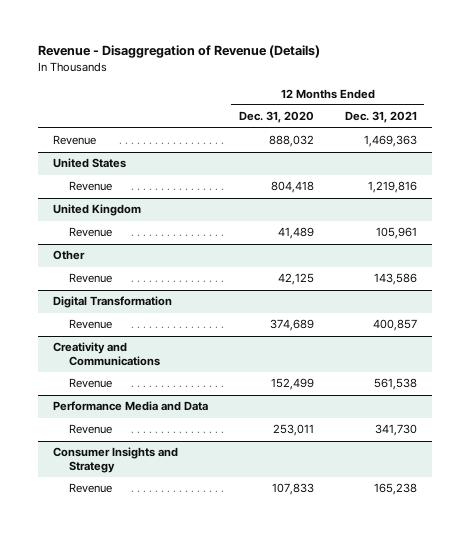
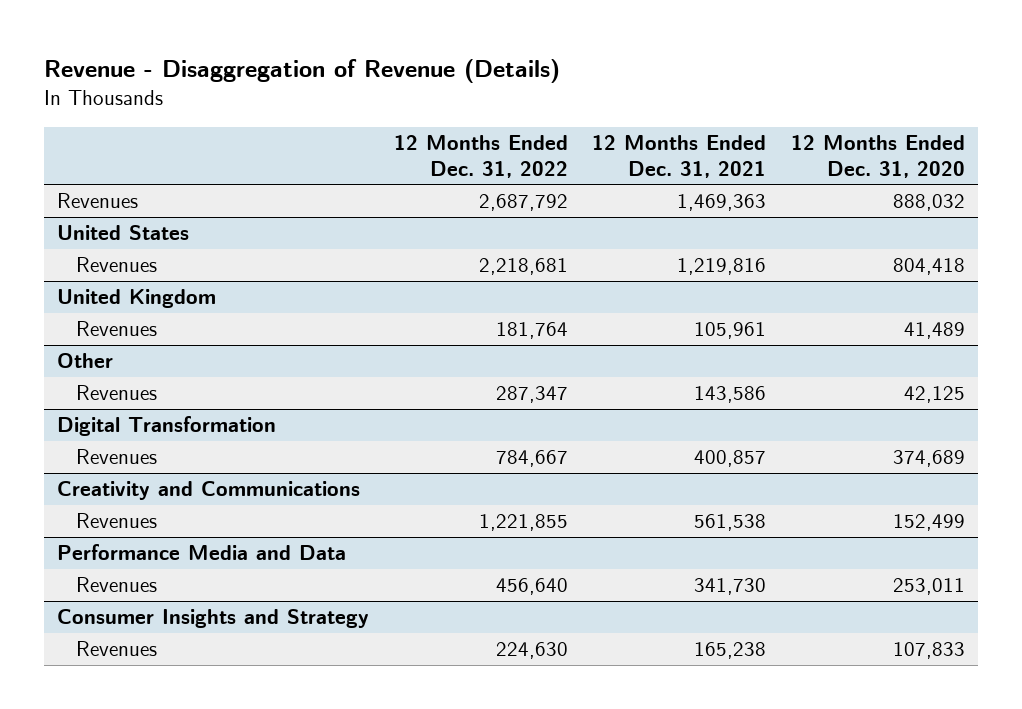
- | 12 Months Ended Dec. 31, 2020 | 12 Months Ended Dec. 31, 2021
+ | 12 Months Ended Dec. 31, 2022 | 12 Months Ended Dec. 31, 2021 | 12 Months Ended Dec. 31, 2020
- Revenue | 888,032 | 1,469,363
+ Revenues | 2,687,792 | 1,469,363 | 888,032
@ United States
- Revenue | 804,418 | 1,219,816
+ Revenues | 2,218,681 | 1,219,816 | 804,418
@ United Kingdom
- Revenue | 41,489 | 105,961
+ Revenues | 181,764 | 105,961 | 41,489
@ Other
- Revenue | 42,125 | 143,586
+ Revenues | 287,347 | 143,586 | 42,125
@ Digital Transformation
- Revenue | 374,689 | 400,857
+ Revenues | 784,667 | 400,857 | 374,689
@ Creativity and Communications
- Revenue | 152,499 | 561,538
+ Revenues | 1,221,855 | 561,538 | 152,499
@ Performance Media and Data
- Revenue | 253,011 | 341,730
+ Revenues | 456,640 | 341,730 | 253,011
@ Consumer Insights and Strategy
- Revenue | 107,833 | 165,238
+ Revenues | 224,630 | 165,238 | 107,833

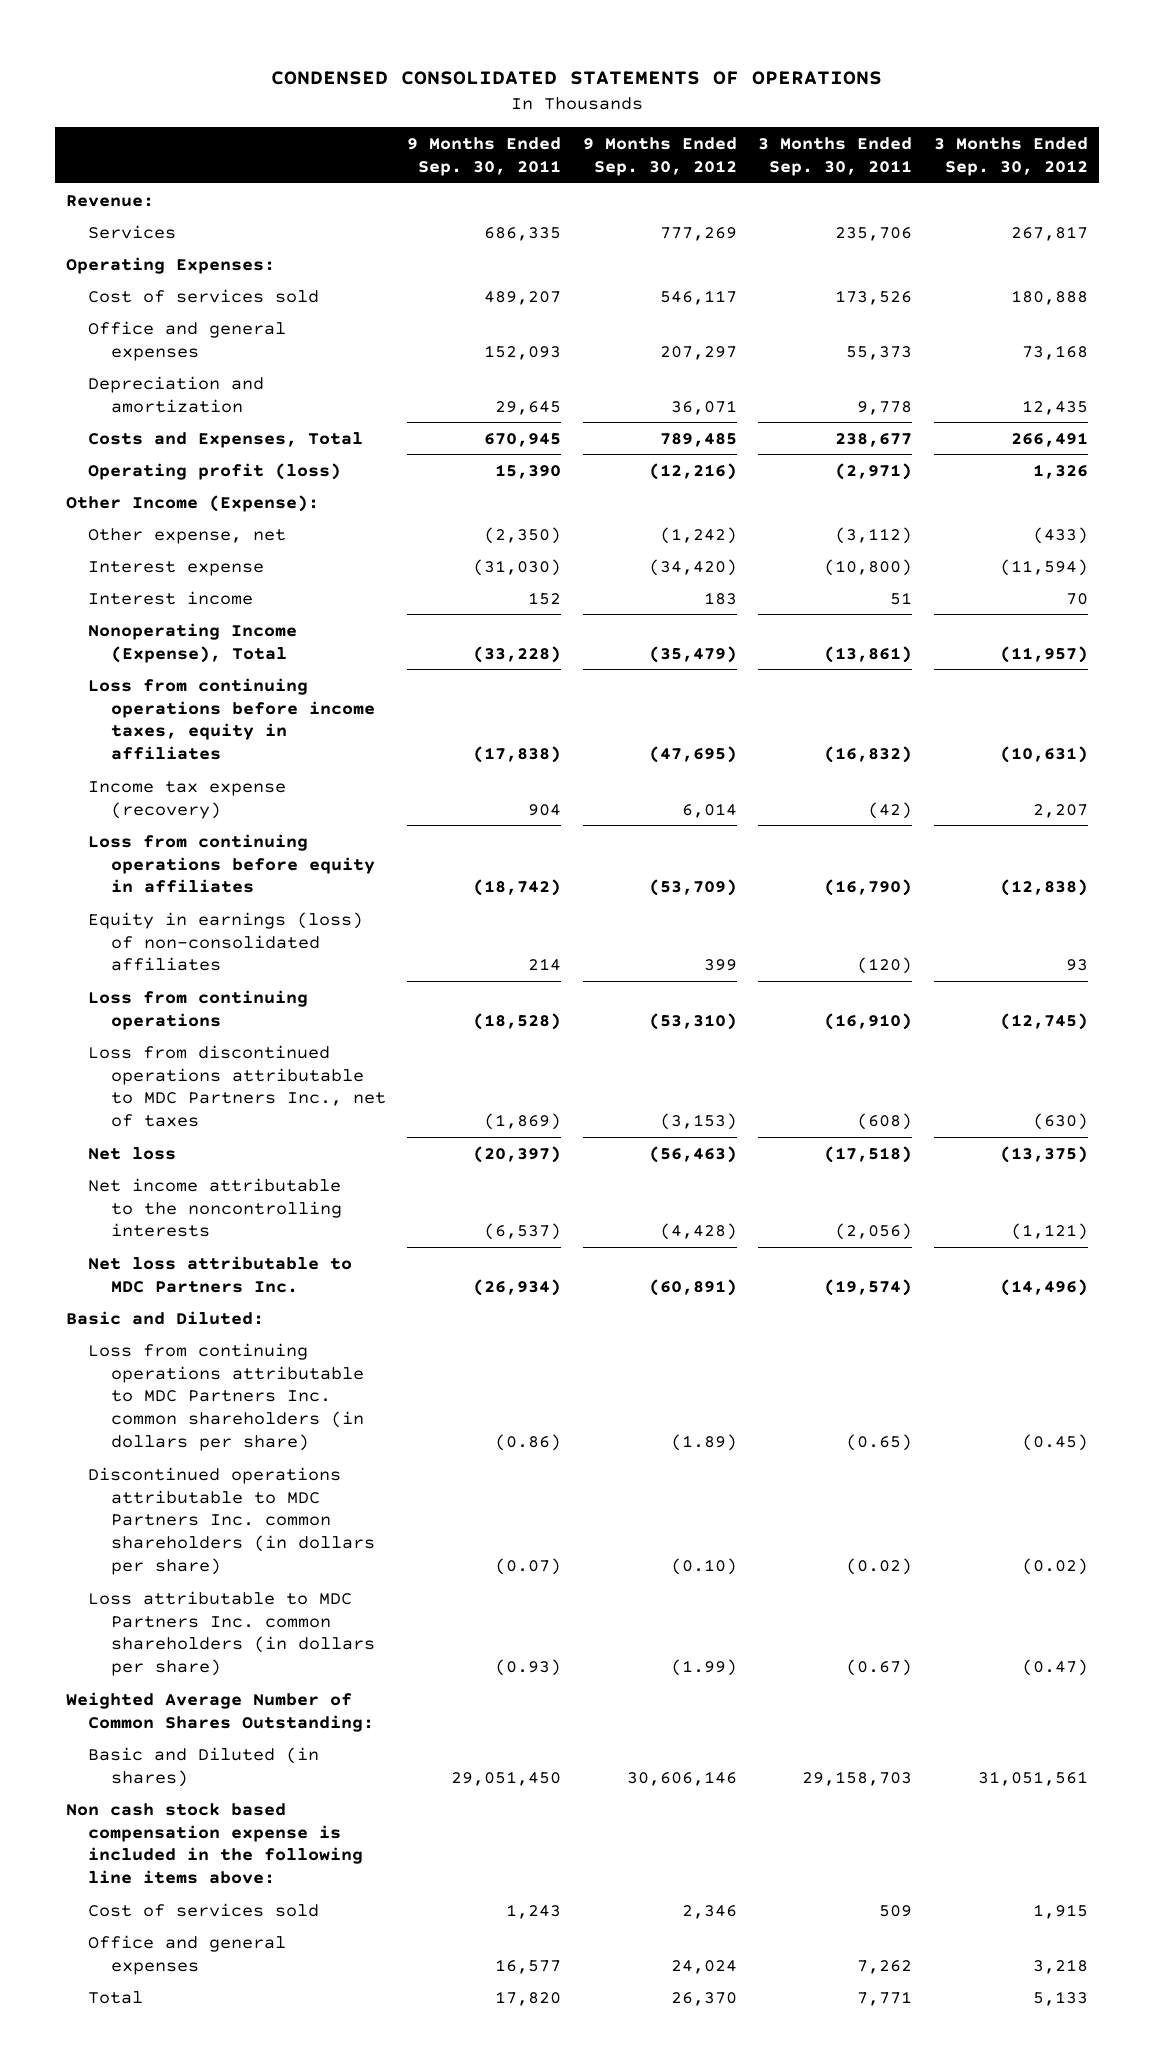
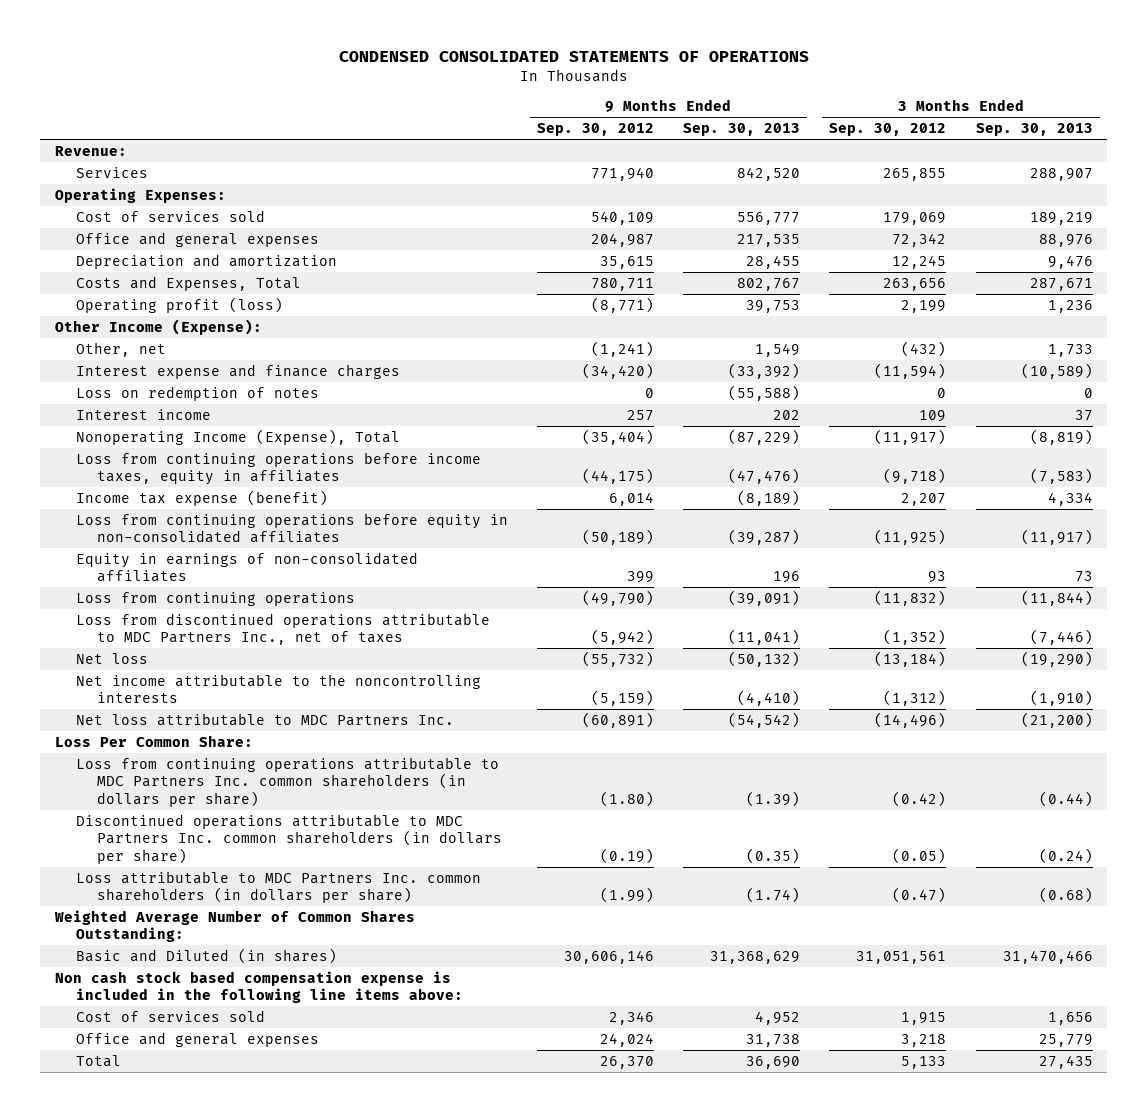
- | 9 Months Ended Sep. 30, 2011 | 9 Months Ended Sep. 30, 2012 | 3 Months Ended Sep. 30, 2011 | 3 Months Ended Sep. 30, 2012
+ | 9 Months Ended Sep. 30, 2012 | 9 Months Ended Sep. 30, 2013 | 3 Months Ended Sep. 30, 2012 | 3 Months Ended Sep. 30, 2013
- Services | 686,335 | 777,269 | 235,706 | 267,817
+ Services | 771,940 | 842,520 | 265,855 | 288,907
- Cost of services sold | 489,207 | 546,117 | 173,526 | 180,888
- Office and general expenses | 152,093 | 207,297 | 55,373 | 73,168
- Depreciation and amortization | 29,645 | 36,071 | 9,778 | 12,435
- Costs and Expenses, Total | 670,945 | 789,485 | 238,677 | 266,491
- Operating profit (loss) | 15,390 | (12,216) | (2,971) | 1,326
+ Cost of services sold | 540,109 | 556,777 | 179,069 | 189,219
+ Office and general expenses | 204,987 | 217,535 | 72,342 | 88,976
+ Depreciation and amortization | 35,615 | 28,455 | 12,245 | 9,476
+ Costs and Expenses, Total | 780,711 | 802,767 | 263,656 | 287,671
+ Operating profit (loss) | (8,771) | 39,753 | 2,199 | 1,236
- Other expense, net | (2,350) | (1,242) | (3,112) | (433)
- Interest expense | (31,030) | (34,420) | (10,800) | (11,594)
- Interest income | 152 | 183 | 51 | 70
- Nonoperating Income (Expense), Total | (33,228) | (35,479) | (13,861) | (11,957)
- Loss from continuing operations before income taxes, equity in affiliates | (17,838) | (47,695) | (16,832) | (10,631)
- Income tax expense (recovery) | 904 | 6,014 | (42) | 2,207
- Loss from continuing operations before equity in affiliates | (18,742) | (53,709) | (16,790) | (12,838)
- Equity in earnings (loss) of non-consolidated affiliates | 214 | 399 | (120) | 93
- Loss from continuing operations | (18,528) | (53,310) | (16,910) | (12,745)
- Loss from discontinued operations attributable to MDC Partners Inc., net of taxes | (1,869) | (3,153) | (608) | (630)
- Net loss | (20,397) | (56,463) | (17,518) | (13,375)
- Net income attributable to the noncontrolling interests | (6,537) | (4,428) | (2,056) | (1,121)
+ Other, net | (1,241) | 1,549 | (432) | 1,733
+ Interest expense and finance charges | (34,420) | (33,392) | (11,594) | (10,589)
+ Loss on redemption of notes | 0 | (55,588) | 0 | 0
+ Interest income | 257 | 202 | 109 | 37
+ Nonoperating Income (Expense), Total | (35,404) | (87,229) | (11,917) | (8,819)
+ Loss from continuing operations before income taxes, equity in affiliates | (44,175) | (47,476) | (9,718) | (7,583)
+ Income tax expense (benefit) | 6,014 | (8,189) | 2,207 | 4,334
+ Loss from continuing operations before equity in non-consolidated affiliates | (50,189) | (39,287) | (11,925) | (11,917)
+ Equity in earnings of non-consolidated affiliates | 399 | 196 | 93 | 73
+ Loss from continuing operations | (49,790) | (39,091) | (11,832) | (11,844)
+ Loss from discontinued operations attributable to MDC Partners Inc., net of taxes | (5,942) | (11,041) | (1,352) | (7,446)
+ Net loss | (55,732) | (50,132) | (13,184) | (19,290)
+ Net income attributable to the noncontrolling interests | (5,159) | (4,410) | (1,312) | (1,910)
- Basic and Diluted:
- Loss from continuing operations attributable to MDC Partners Inc. common shareholders (in dollars per share) | (0.86) | (1.89) | (0.65) | (0.45)
- Discontinued operations attributable to MDC Partners Inc. common shareholders (in dollars per share) | (0.07) | (0.10) | (0.02) | (0.02)
+ Loss Per Common Share:
+ Loss from continuing operations attributable to MDC Partners Inc. common shareholders (in dollars per share) | (1.80) | (1.39) | (0.42) | (0.44)
+ Discontinued operations attributable to MDC Partners Inc. common shareholders (in dollars per share) | (0.19) | (0.35) | (0.05) | (0.24)

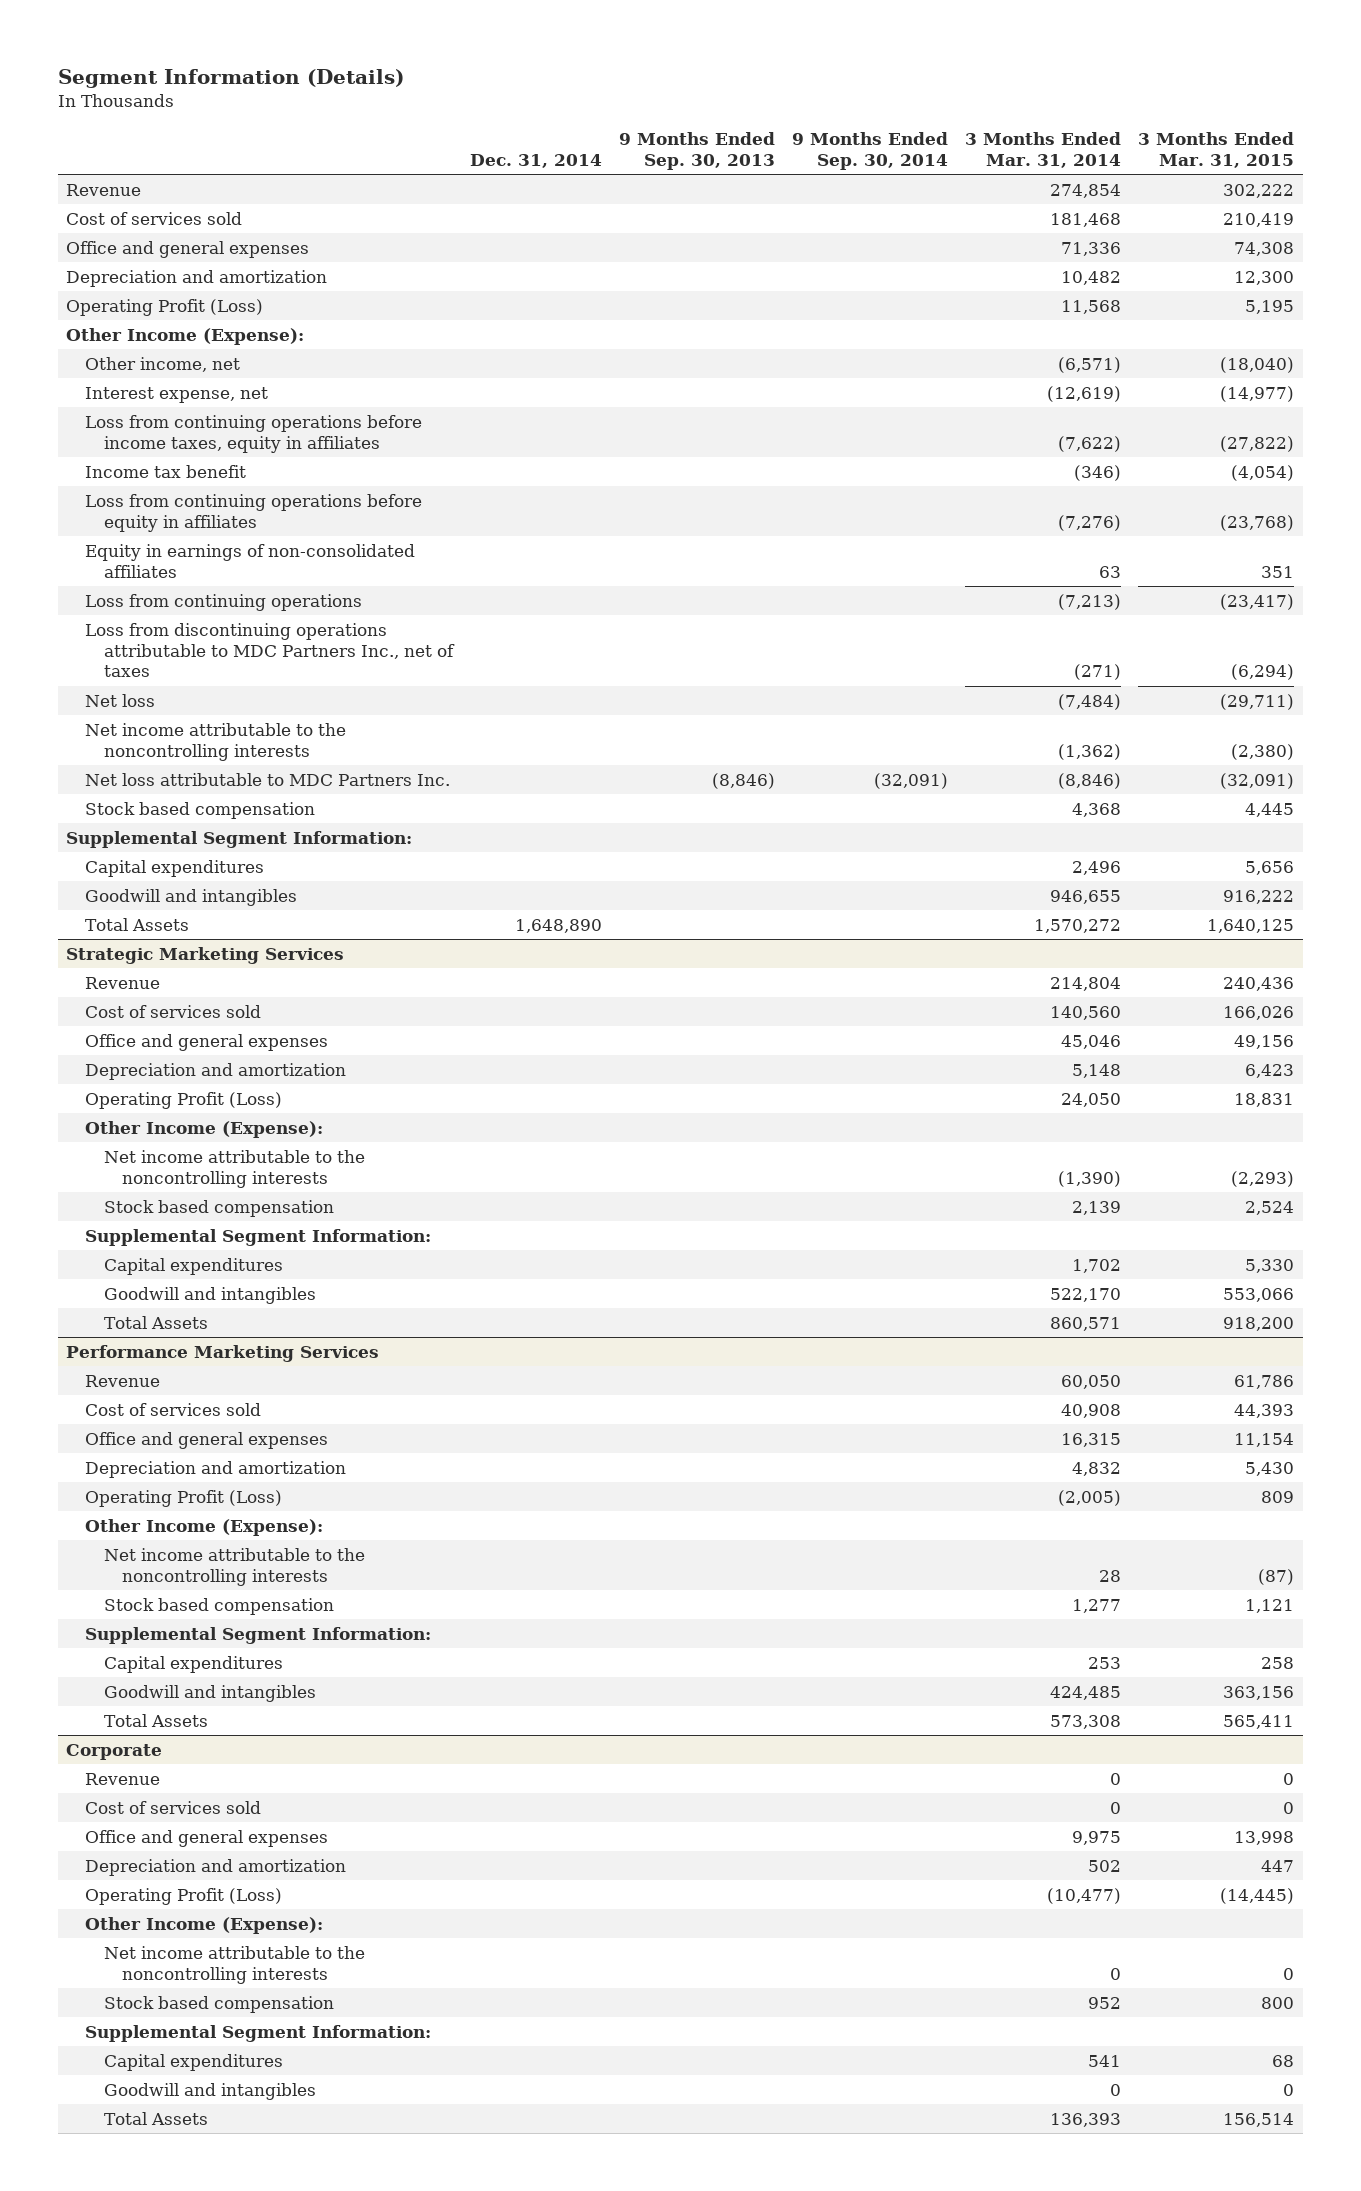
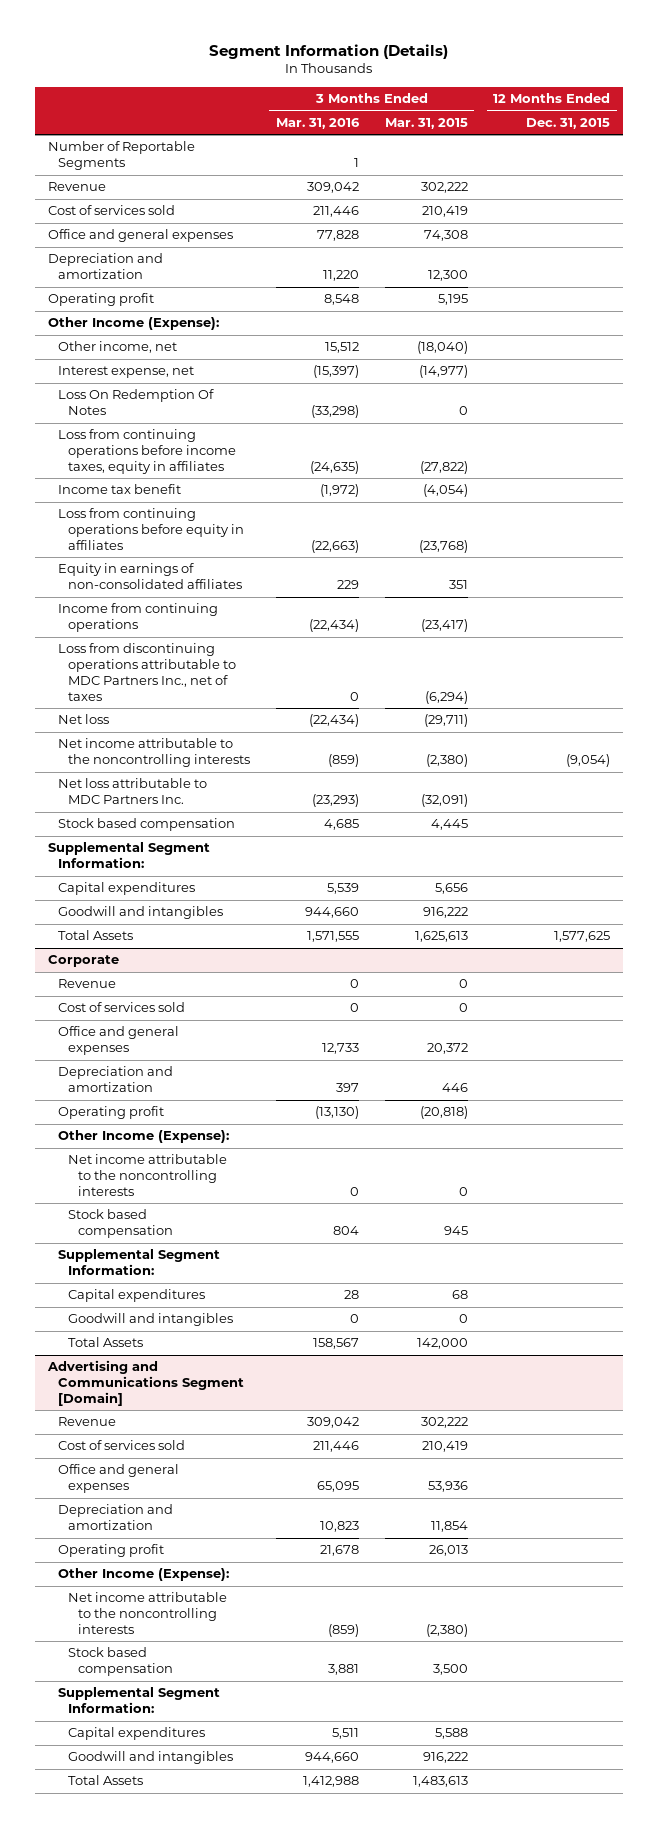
- | Dec. 31, 2014 | 9 Months Ended Sep. 30, 2013 | 9 Months Ended Sep. 30, 2014 | 3 Months Ended Mar. 31, 2014 | 3 Months Ended Mar. 31, 2015
+ | 3 Months Ended Mar. 31, 2016 | 3 Months Ended Mar. 31, 2015 | 12 Months Ended Dec. 31, 2015
+ Number of Reportable Segments | 1 | |
- Operating Profit (Loss) | | | | 11,568 | 5,195
+ Operating profit | 8,548 | 5,195 |
+ Loss On Redemption Of Notes | (33,298) | 0 |
- Loss from continuing operations | | | | (7,213) | (23,417)
+ Income from continuing operations | (22,434) | (23,417) |
- Total Assets | 1,648,890 | | | 1,570,272 | 1,640,125
- Strategic Marketing Services
- Revenue | | | | 214,804 | 240,436
- Cost of services sold | | | | 140,560 | 166,026
- Office and general expenses | | | | 45,046 | 49,156
- Depreciation and amortization | | | | 5,148 | 6,423
- Operating Profit (Loss) | | | | 24,050 | 18,831
- Other Income (Expense):
- Net income attributable to the noncontrolling interests | | | | (1,390) | (2,293)
- Stock based compensation | | | | 2,139 | 2,524
- Supplemental Segment Information:
- Capital expenditures | | | | 1,702 | 5,330
- Goodwill and intangibles | | | | 522,170 | 553,066
- Total Assets | | | | 860,571 | 918,200
- Performance Marketing Services
- Revenue | | | | 60,050 | 61,786
- Cost of services sold | | | | 40,908 | 44,393
- Office and general expenses | | | | 16,315 | 11,154
- Depreciation and amortization | | | | 4,832 | 5,430
- Operating Profit (Loss) | | | | (2,005) | 809
- Other Income (Expense):
- Net income attributable to the noncontrolling interests | | | | 28 | (87)
- Stock based compensation | | | | 1,277 | 1,121
- Supplemental Segment Information:
- Capital expenditures | | | | 253 | 258
- Goodwill and intangibles | | | | 424,485 | 363,156
- Total Assets | | | | 573,308 | 565,411
+ Total Assets | 1,571,555 | 1,625,613 | 1,577,625
@ Corporate
- Office and general expenses | | | | 9,975 | 13,998
- Depreciation and amortization | | | | 502 | 447
- Operating Profit (Loss) | | | | (10,477) | (14,445)
+ Office and general expenses | 12,733 | 20,372 |
+ Depreciation and amortization | 397 | 446 |
+ Operating profit | (13,130) | (20,818) |
- Stock based compensation | | | | 952 | 800
+ Stock based compensation | 804 | 945 |
- Total Assets | | | | 136,393 | 156,514
+ Total Assets | 158,567 | 142,000 |
+ Advertising and Communications Segment [Domain]
+ Revenue | 309,042 | 302,222 |
+ Cost of services sold | 211,446 | 210,419 |
+ Office and general expenses | 65,095 | 53,936 |
+ Depreciation and amortization | 10,823 | 11,854 |
+ Operating profit | 21,678 | 26,013 |
+ Other Income (Expense):
+ Net income attributable to the noncontrolling interests | (859) | (2,380) |
+ Stock based compensation | 3,881 | 3,500 |
+ Supplemental Segment Information:
+ Capital expenditures | 5,511 | 5,588 |
+ Goodwill and intangibles | 944,660 | 916,222 |
+ Total Assets | 1,412,988 | 1,483,613 |

